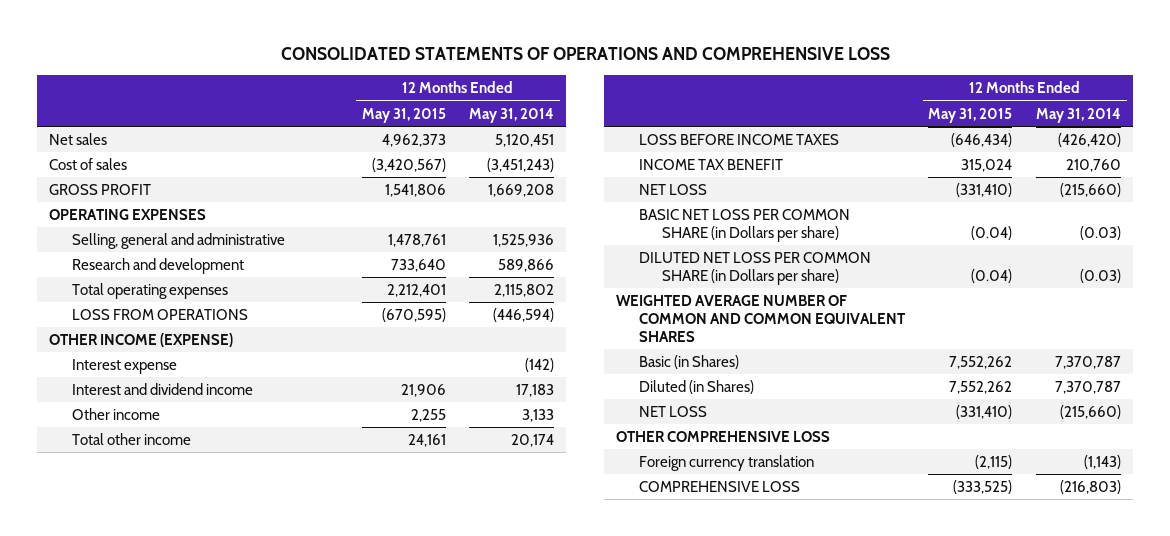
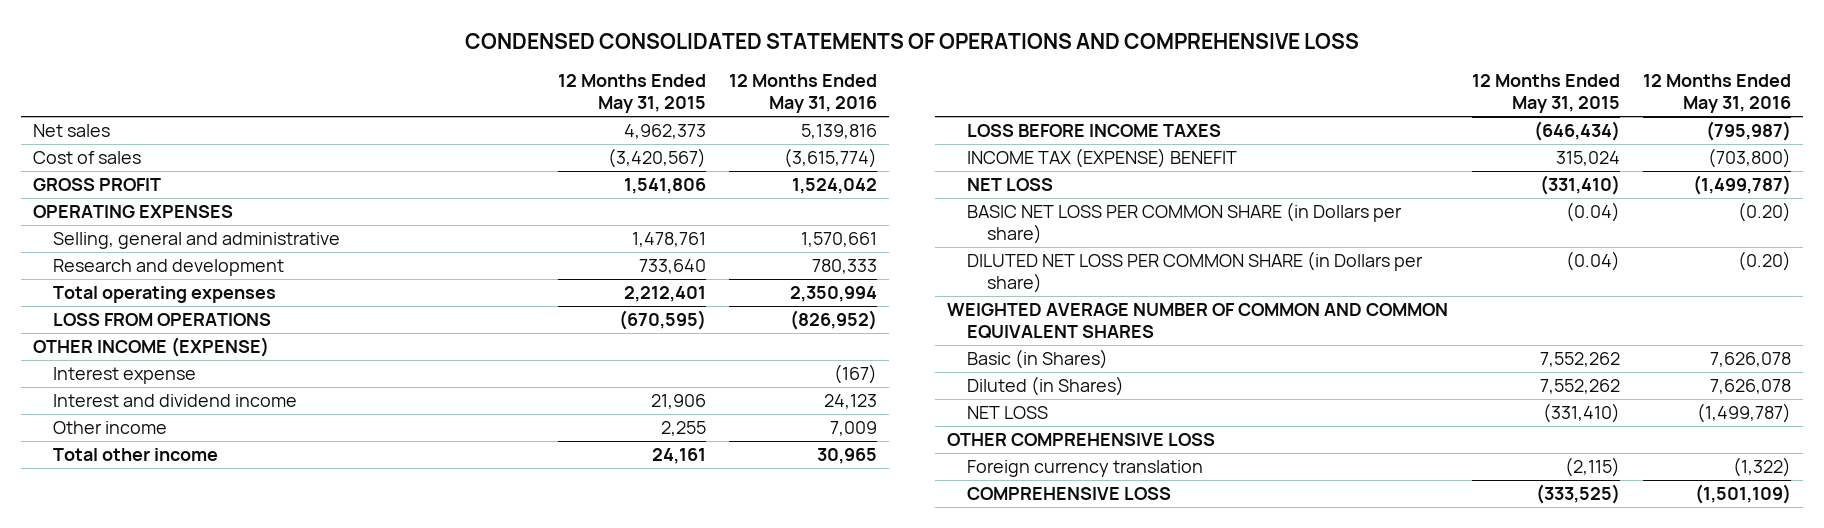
- CONSOLIDATED STATEMENTS OF OPERATIONS AND COMPREHENSIVE LOSS
+ CONDENSED CONSOLIDATED STATEMENTS OF OPERATIONS AND COMPREHENSIVE LOSS
- | 12 Months Ended May 31, 2015 | 12 Months Ended May 31, 2014
+ | 12 Months Ended May 31, 2015 | 12 Months Ended May 31, 2016
- INCOME TAX BENEFIT | 315,024 | 210,760
+ INCOME TAX (EXPENSE) BENEFIT | 315,024 | (703,800)

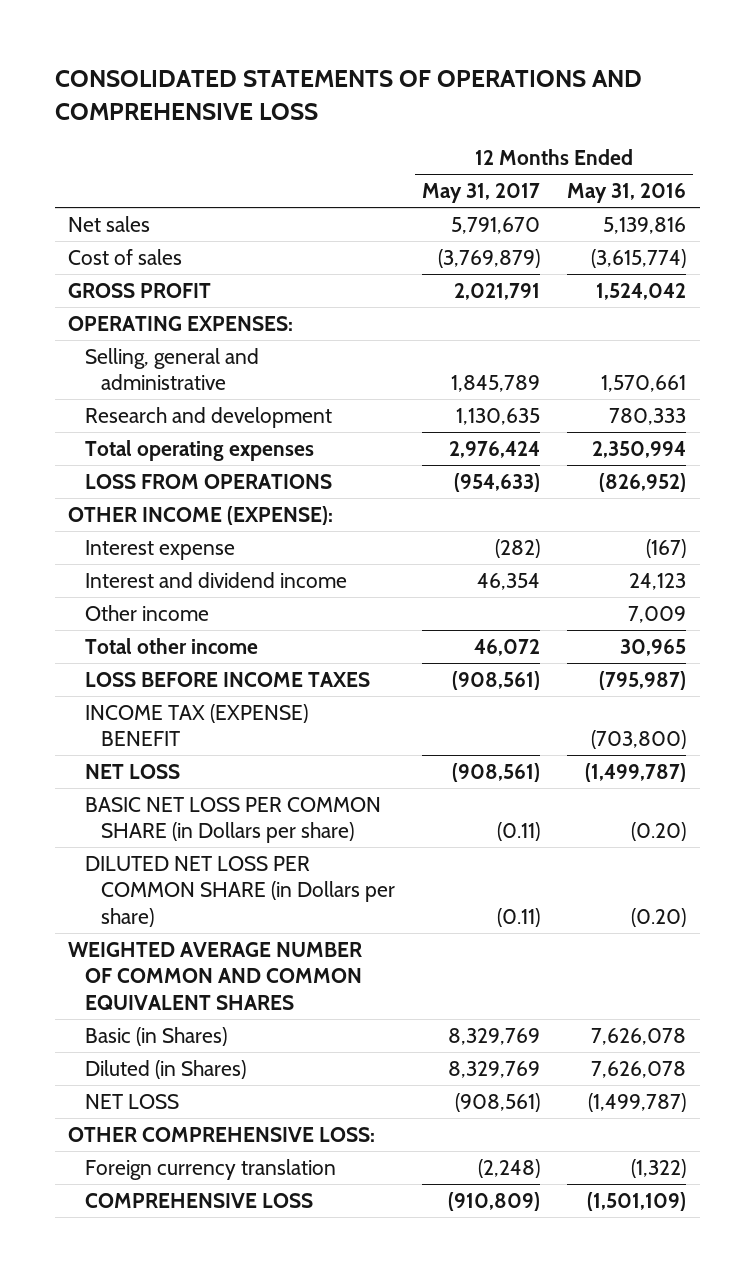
- CONDENSED CONSOLIDATED STATEMENTS OF OPERATIONS AND COMPREHENSIVE LOSS
+ CONSOLIDATED STATEMENTS OF OPERATIONS AND COMPREHENSIVE LOSS
- | 12 Months Ended May 31, 2015 | 12 Months Ended May 31, 2016
+ | 12 Months Ended May 31, 2017 | 12 Months Ended May 31, 2016
- OPERATING EXPENSES
+ OPERATING EXPENSES:
- OTHER INCOME (EXPENSE)
+ OTHER INCOME (EXPENSE):
- OTHER COMPREHENSIVE LOSS
+ OTHER COMPREHENSIVE LOSS:

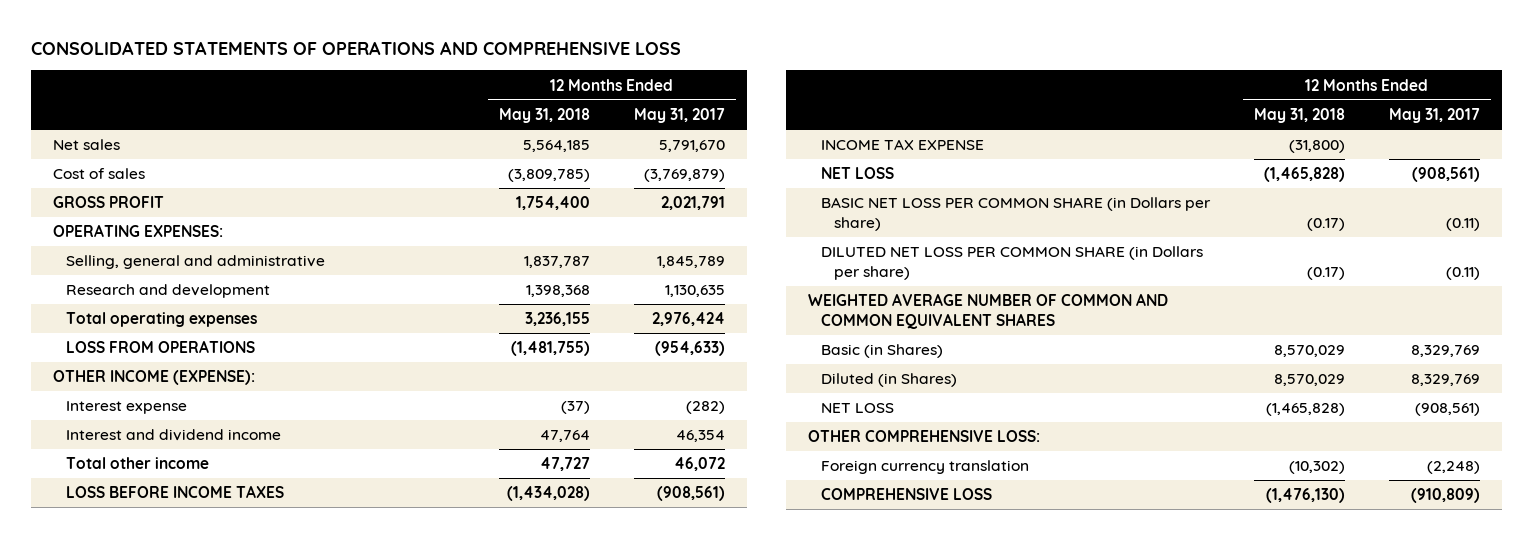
- | 12 Months Ended May 31, 2017 | 12 Months Ended May 31, 2016
+ | 12 Months Ended May 31, 2018 | 12 Months Ended May 31, 2017
- Other income | | 7,009
- INCOME TAX (EXPENSE) BENEFIT | | (703,800)
+ INCOME TAX EXPENSE | (31,800) |

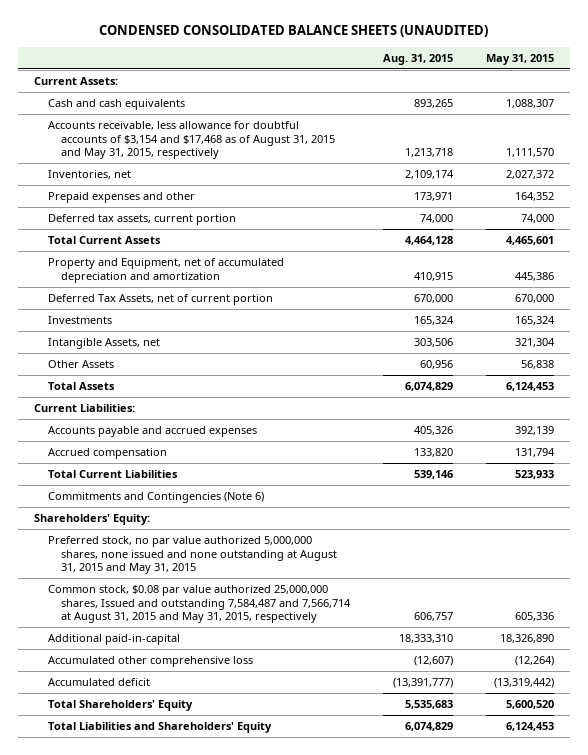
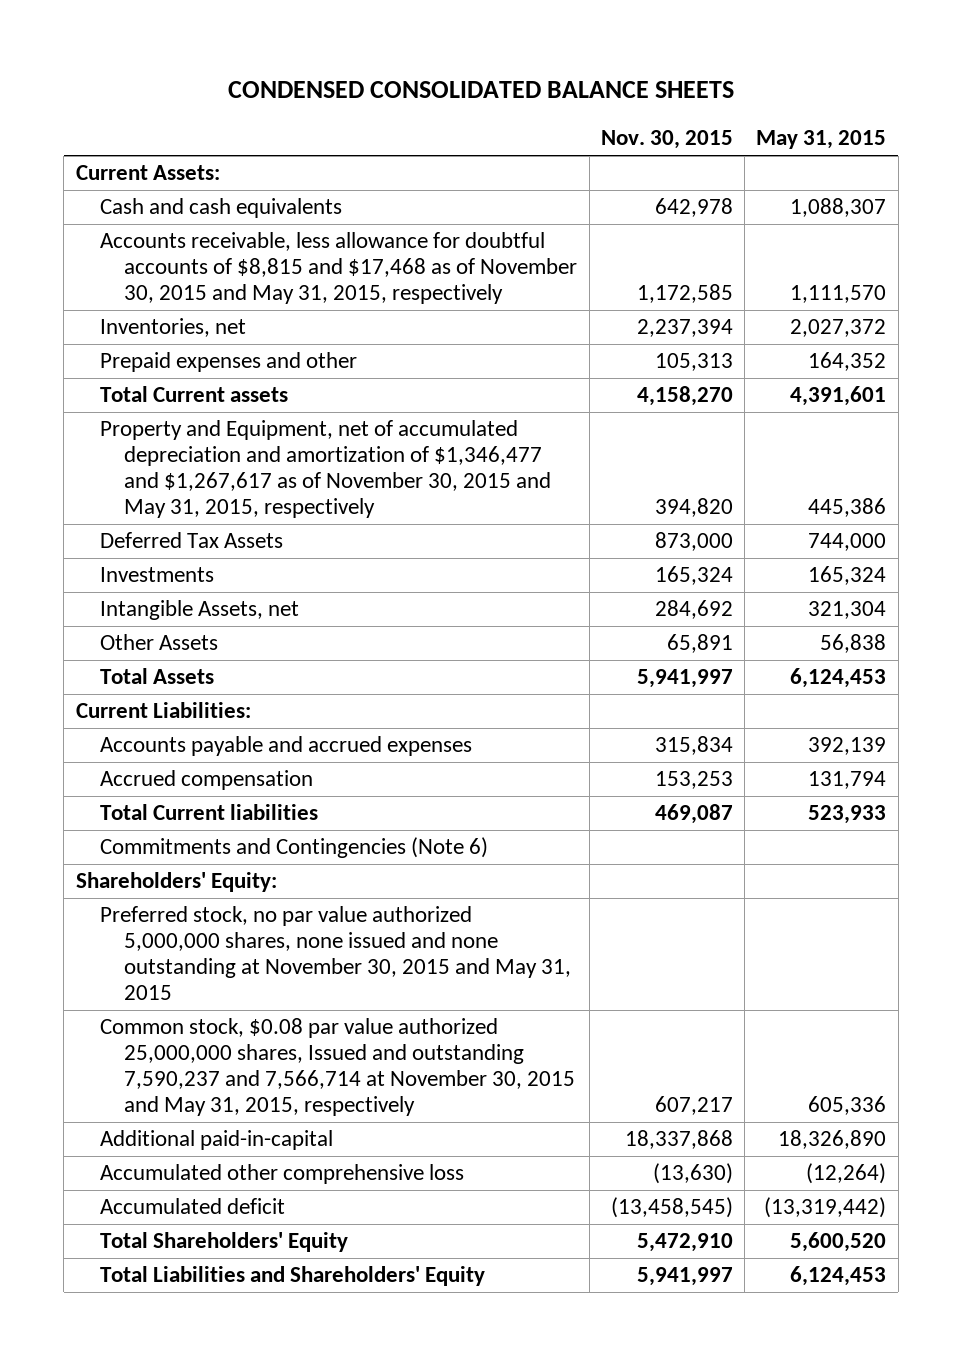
- CONDENSED CONSOLIDATED BALANCE SHEETS (UNAUDITED)
+ CONDENSED CONSOLIDATED BALANCE SHEETS
- | Aug. 31, 2015 | May 31, 2015
+ | Nov. 30, 2015 | May 31, 2015
- Accounts receivable, less allowance for doubtful accounts of $3,154 and $17,468 as of August 31, 2015 and May 31, 2015, respectively | 1,213,718 | 1,111,570
+ Accounts receivable, less allowance for doubtful accounts of $8,815 and $17,468 as of November 30, 2015 and May 31, 2015, respectively | 1,172,585 | 1,111,570
- Deferred tax assets, current portion | 74,000 | 74,000
- Total Current Assets | 4,464,128 | 4,465,601
- Property and Equipment, net of accumulated depreciation and amortization | 410,915 | 445,386
- Deferred Tax Assets, net of current portion | 670,000 | 670,000
+ Total Current assets | 4,158,270 | 4,391,601
+ Property and Equipment, net of accumulated depreciation and amortization of $1,346,477 and $1,267,617 as of November 30, 2015 and May 31, 2015, respectively | 394,820 | 445,386
+ Deferred Tax Assets | 873,000 | 744,000
- Total Current Liabilities | 539,146 | 523,933
+ Total Current liabilities | 469,087 | 523,933
- Preferred stock, no par value authorized 5,000,000 shares, none issued and none outstanding at August 31, 2015 and May 31, 2015
- Common stock, $0.08 par value authorized 25,000,000 shares, Issued and outstanding 7,584,487 and 7,566,714 at August 31, 2015 and May 31, 2015, respectively | 606,757 | 605,336
+ Preferred stock, no par value authorized 5,000,000 shares, none issued and none outstanding at November 30, 2015 and May 31, 2015
+ Common stock, $0.08 par value authorized 25,000,000 shares, Issued and outstanding 7,590,237 and 7,566,714 at November 30, 2015 and May 31, 2015, respectively | 607,217 | 605,336

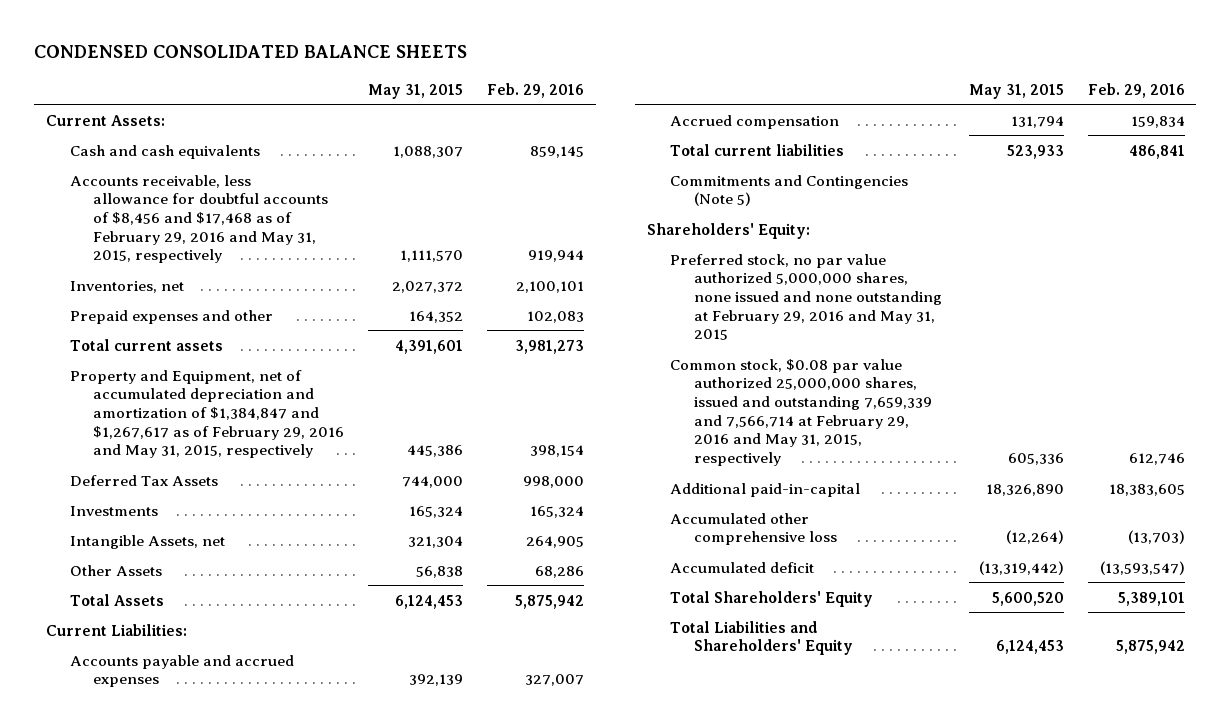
- | Nov. 30, 2015 | May 31, 2015
+ | May 31, 2015 | Feb. 29, 2016
- Accounts receivable, less allowance for doubtful accounts of $8,815 and $17,468 as of November 30, 2015 and May 31, 2015, respectively | 1,172,585 | 1,111,570
+ Accounts receivable, less allowance for doubtful accounts of $8,456 and $17,468 as of February 29, 2016 and May 31, 2015, respectively | 1,111,570 | 919,944
- Total Current assets | 4,158,270 | 4,391,601
- Property and Equipment, net of accumulated depreciation and amortization of $1,346,477 and $1,267,617 as of November 30, 2015 and May 31, 2015, respectively | 394,820 | 445,386
+ Total current assets | 4,391,601 | 3,981,273
+ Property and Equipment, net of accumulated depreciation and amortization of $1,384,847 and $1,267,617 as of February 29, 2016 and May 31, 2015, respectively | 445,386 | 398,154
- Total Current liabilities | 469,087 | 523,933
- Commitments and Contingencies (Note 6)
+ Total current liabilities | 523,933 | 486,841
+ Commitments and Contingencies (Note 5)
- Preferred stock, no par value authorized 5,000,000 shares, none issued and none outstanding at November 30, 2015 and May 31, 2015
- Common stock, $0.08 par value authorized 25,000,000 shares, Issued and outstanding 7,590,237 and 7,566,714 at November 30, 2015 and May 31, 2015, respectively | 607,217 | 605,336
+ Preferred stock, no par value authorized 5,000,000 shares, none issued and none outstanding at February 29, 2016 and May 31, 2015
+ Common stock, $0.08 par value authorized 25,000,000 shares, issued and outstanding 7,659,339 and 7,566,714 at February 29, 2016 and May 31, 2015, respectively | 605,336 | 612,746

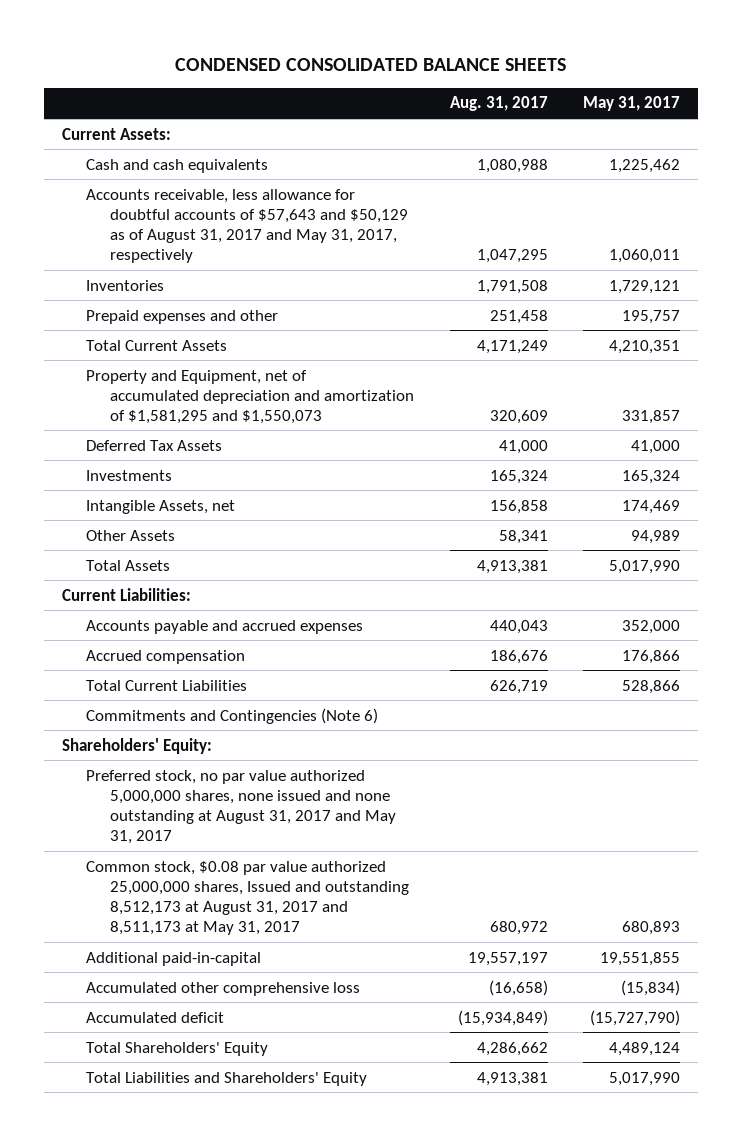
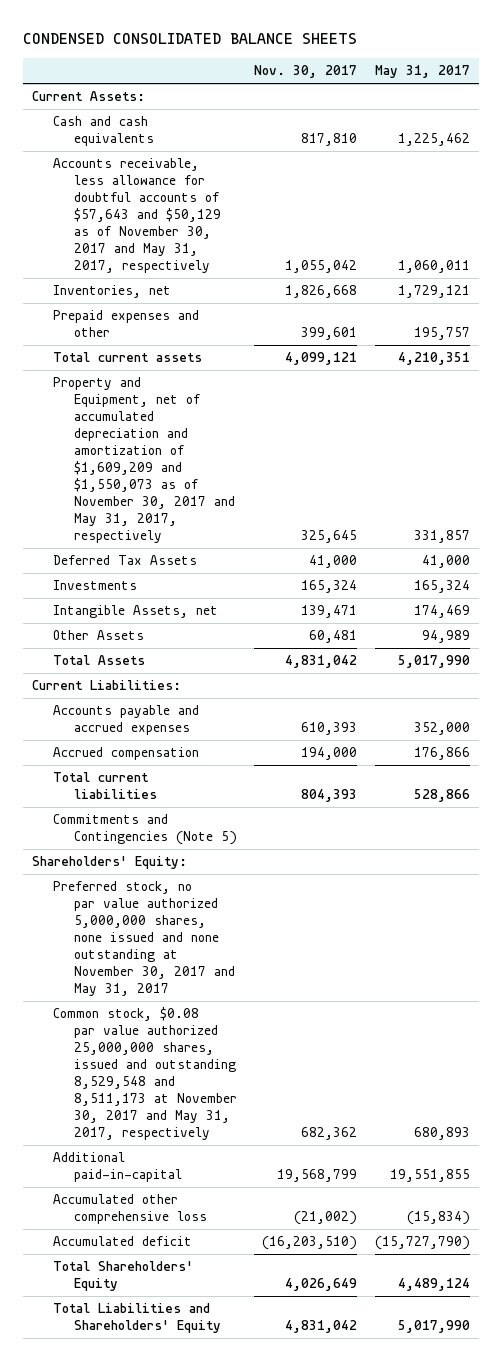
- | Aug. 31, 2017 | May 31, 2017
+ | Nov. 30, 2017 | May 31, 2017
- Accounts receivable, less allowance for doubtful accounts of $57,643 and $50,129 as of August 31, 2017 and May 31, 2017, respectively | 1,047,295 | 1,060,011
- Inventories | 1,791,508 | 1,729,121
+ Accounts receivable, less allowance for doubtful accounts of $57,643 and $50,129 as of November 30, 2017 and May 31, 2017, respectively | 1,055,042 | 1,060,011
+ Inventories, net | 1,826,668 | 1,729,121
- Total Current Assets | 4,171,249 | 4,210,351
- Property and Equipment, net of accumulated depreciation and amortization of $1,581,295 and $1,550,073 | 320,609 | 331,857
+ Total current assets | 4,099,121 | 4,210,351
+ Property and Equipment, net of accumulated depreciation and amortization of $1,609,209 and $1,550,073 as of November 30, 2017 and May 31, 2017, respectively | 325,645 | 331,857
- Total Current Liabilities | 626,719 | 528,866
- Commitments and Contingencies (Note 6)
+ Total current liabilities | 804,393 | 528,866
+ Commitments and Contingencies (Note 5)
- Preferred stock, no par value authorized 5,000,000 shares, none issued and none outstanding at August 31, 2017 and May 31, 2017
- Common stock, $0.08 par value authorized 25,000,000 shares, Issued and outstanding 8,512,173 at August 31, 2017 and 8,511,173 at May 31, 2017 | 680,972 | 680,893
+ Preferred stock, no par value authorized 5,000,000 shares, none issued and none outstanding at November 30, 2017 and May 31, 2017
+ Common stock, $0.08 par value authorized 25,000,000 shares, issued and outstanding 8,529,548 and 8,511,173 at November 30, 2017 and May 31, 2017, respectively | 682,362 | 680,893

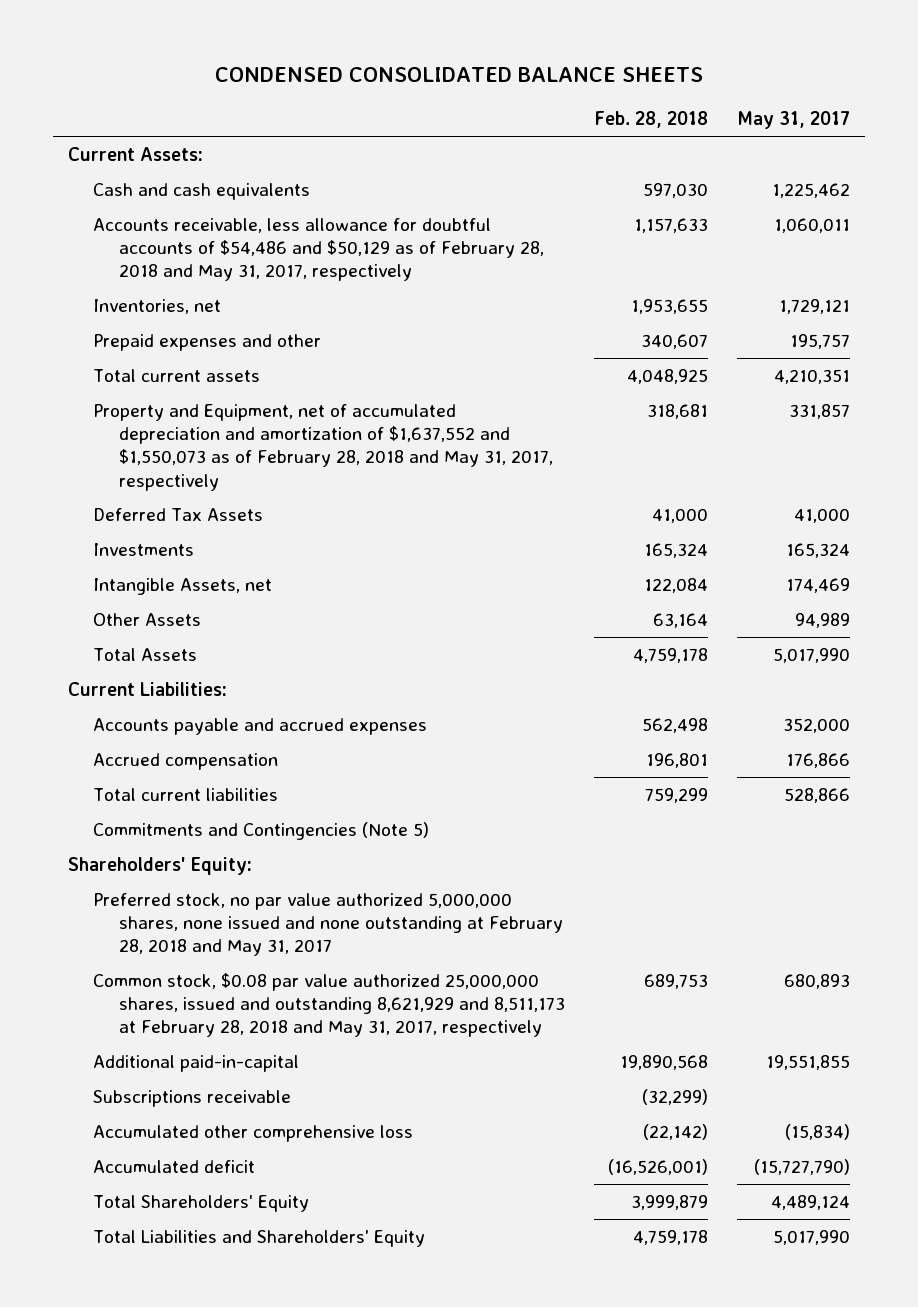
- | Nov. 30, 2017 | May 31, 2017
+ | Feb. 28, 2018 | May 31, 2017
- Accounts receivable, less allowance for doubtful accounts of $57,643 and $50,129 as of November 30, 2017 and May 31, 2017, respectively | 1,055,042 | 1,060,011
+ Accounts receivable, less allowance for doubtful accounts of $54,486 and $50,129 as of February 28, 2018 and May 31, 2017, respectively | 1,157,633 | 1,060,011
- Property and Equipment, net of accumulated depreciation and amortization of $1,609,209 and $1,550,073 as of November 30, 2017 and May 31, 2017, respectively | 325,645 | 331,857
+ Property and Equipment, net of accumulated depreciation and amortization of $1,637,552 and $1,550,073 as of February 28, 2018 and May 31, 2017, respectively | 318,681 | 331,857
- Preferred stock, no par value authorized 5,000,000 shares, none issued and none outstanding at November 30, 2017 and May 31, 2017
- Common stock, $0.08 par value authorized 25,000,000 shares, issued and outstanding 8,529,548 and 8,511,173 at November 30, 2017 and May 31, 2017, respectively | 682,362 | 680,893
+ Preferred stock, no par value authorized 5,000,000 shares, none issued and none outstanding at February 28, 2018 and May 31, 2017
+ Common stock, $0.08 par value authorized 25,000,000 shares, issued and outstanding 8,621,929 and 8,511,173 at February 28, 2018 and May 31, 2017, respectively | 689,753 | 680,893
+ Subscriptions receivable | (32,299) |

